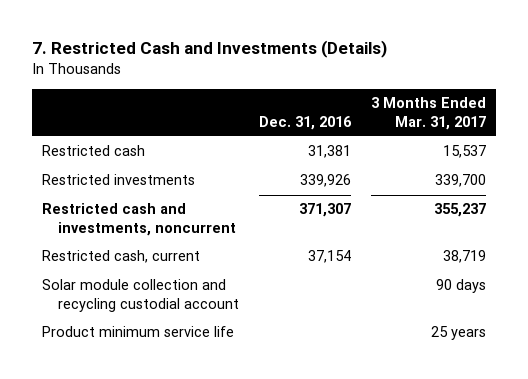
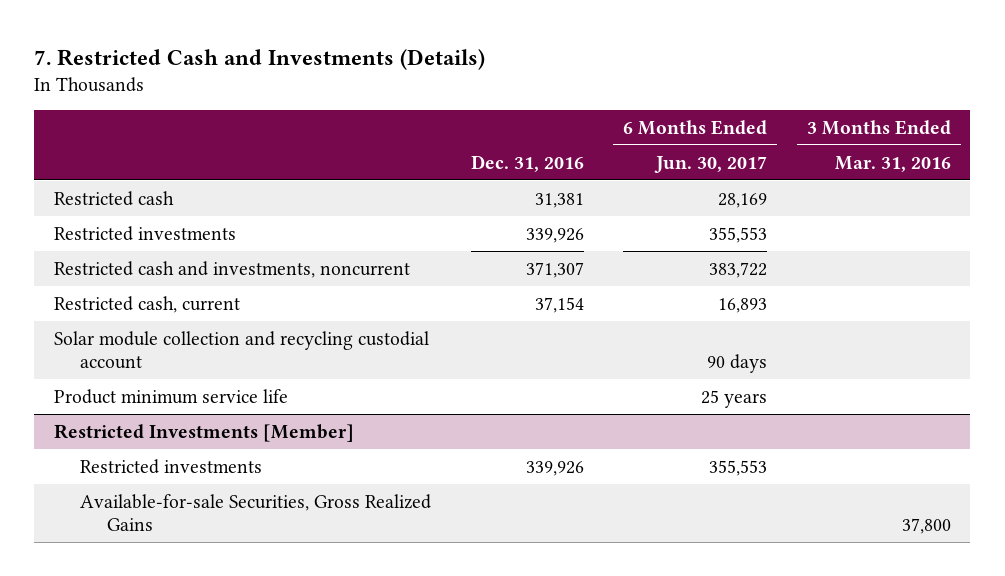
- | Dec. 31, 2016 | 3 Months Ended Mar. 31, 2017
+ | Dec. 31, 2016 | 6 Months Ended Jun. 30, 2017 | 3 Months Ended Mar. 31, 2016
+ Restricted Investments [Member]
+ Restricted investments | 339,926 | 355,553 |
+ Available-for-sale Securities, Gross Realized Gains | | | 37,800

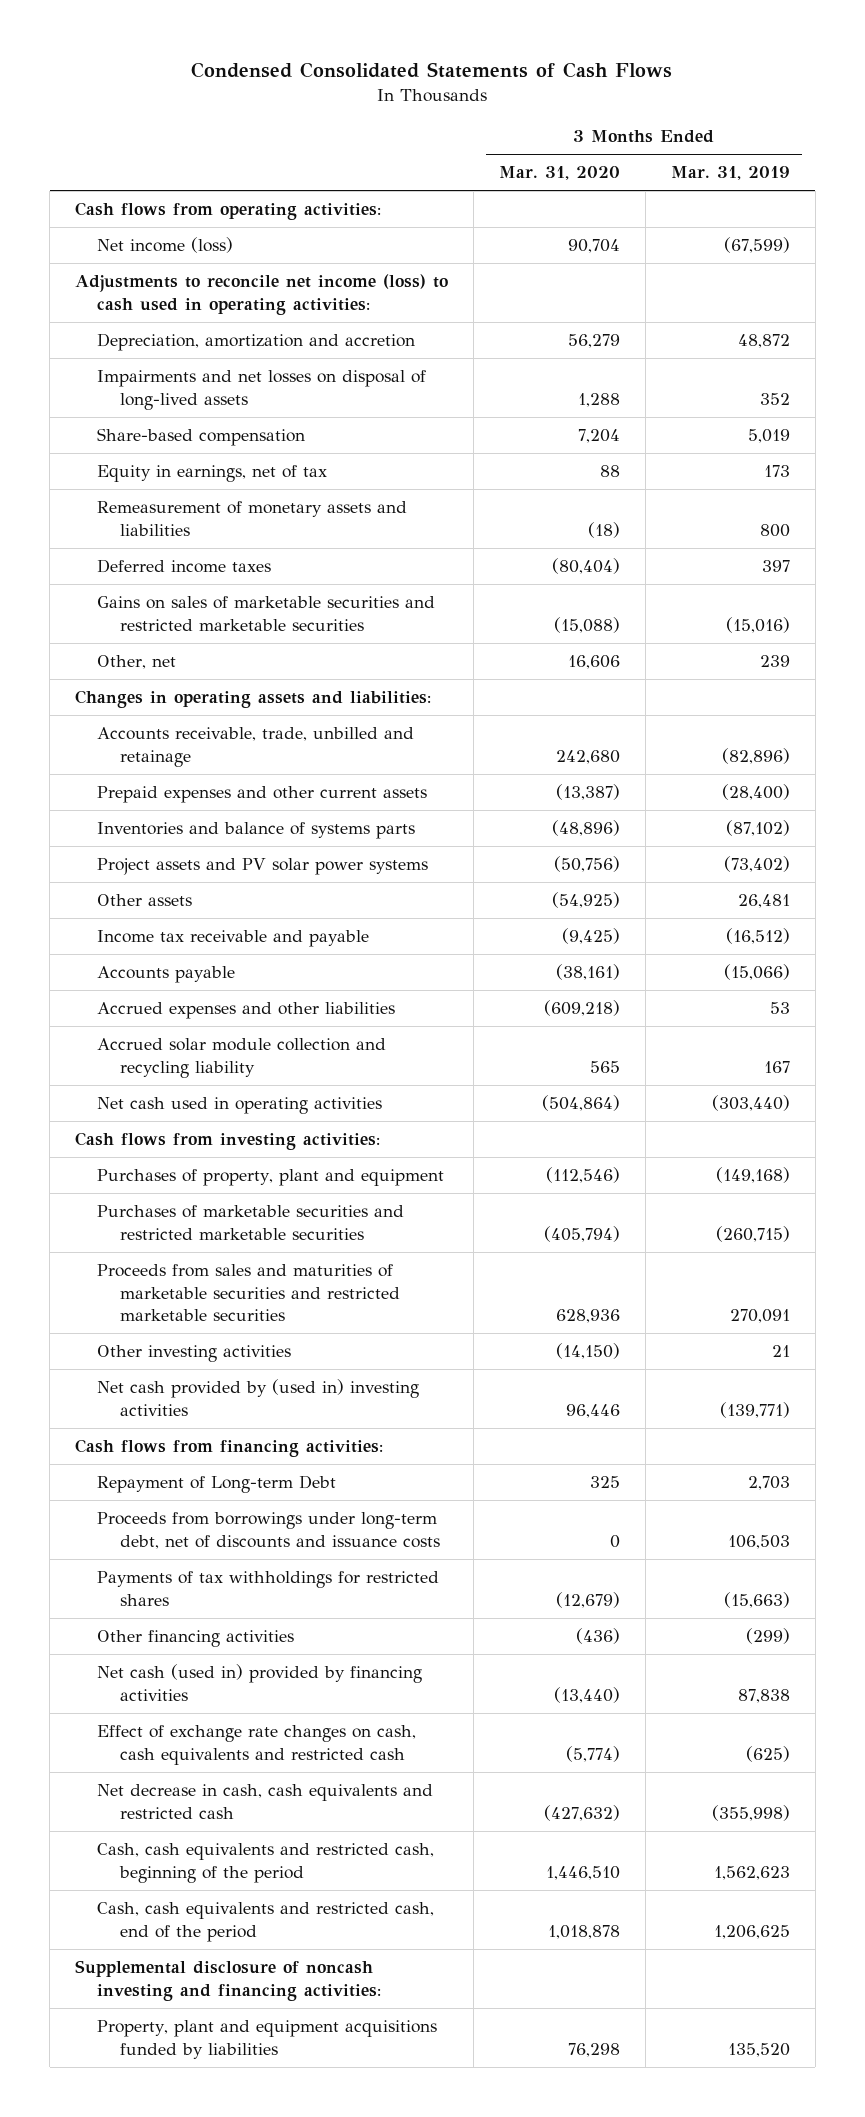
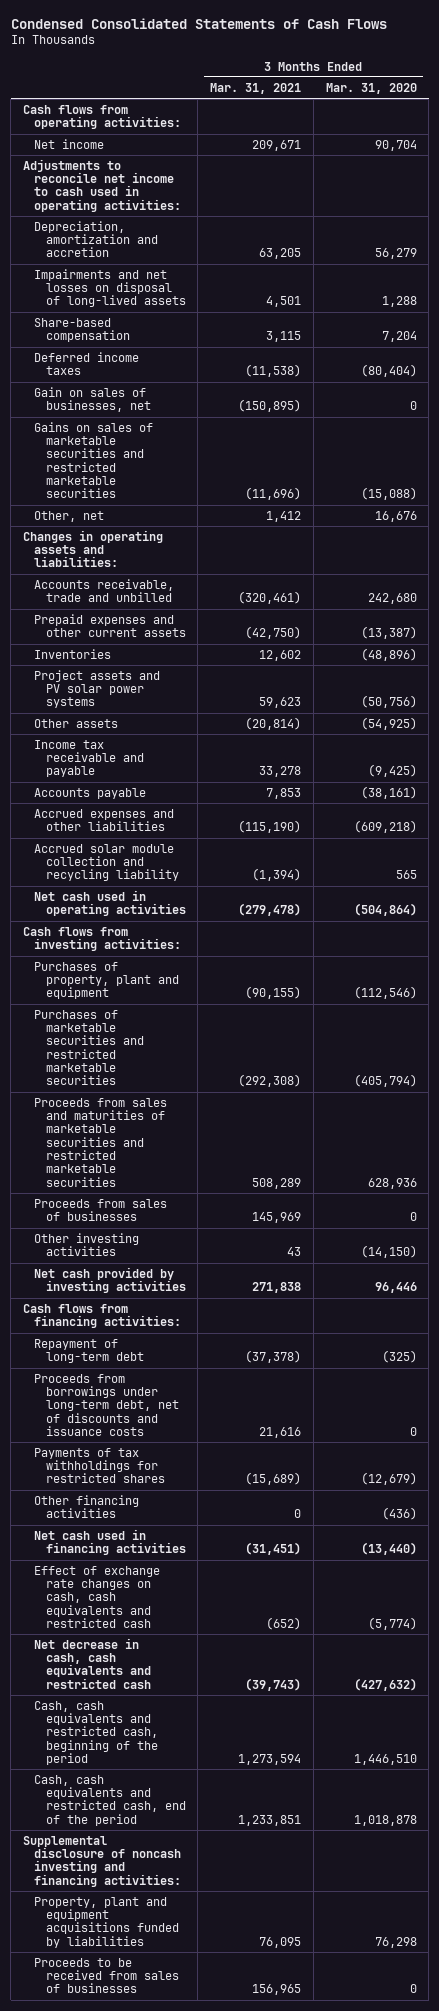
- | 3 Months Ended Mar. 31, 2020 | 3 Months Ended Mar. 31, 2019
+ | 3 Months Ended Mar. 31, 2021 | 3 Months Ended Mar. 31, 2020
- Net income (loss) | 90,704 | (67,599)
- Adjustments to reconcile net income (loss) to cash used in operating activities:
+ Net income | 209,671 | 90,704
+ Adjustments to reconcile net income to cash used in operating activities:
- Equity in earnings, net of tax | 88 | 173
- Remeasurement of monetary assets and liabilities | (18) | 800
+ Gain on sales of businesses, net | (150,895) | 0
- Other, net | 16,606 | 239
+ Other, net | 1,412 | 16,676
- Accounts receivable, trade, unbilled and retainage | 242,680 | (82,896)
+ Accounts receivable, trade and unbilled | (320,461) | 242,680
- Inventories and balance of systems parts | (48,896) | (87,102)
+ Inventories | 12,602 | (48,896)
+ Proceeds from sales of businesses | 145,969 | 0
- Net cash provided by (used in) investing activities | 96,446 | (139,771)
+ Net cash provided by investing activities | 271,838 | 96,446
- Repayment of Long-term Debt | 325 | 2,703
+ Repayment of long-term debt | (37,378) | (325)
- Net cash (used in) provided by financing activities | (13,440) | 87,838
+ Net cash used in financing activities | (31,451) | (13,440)
+ Proceeds to be received from sales of businesses | 156,965 | 0

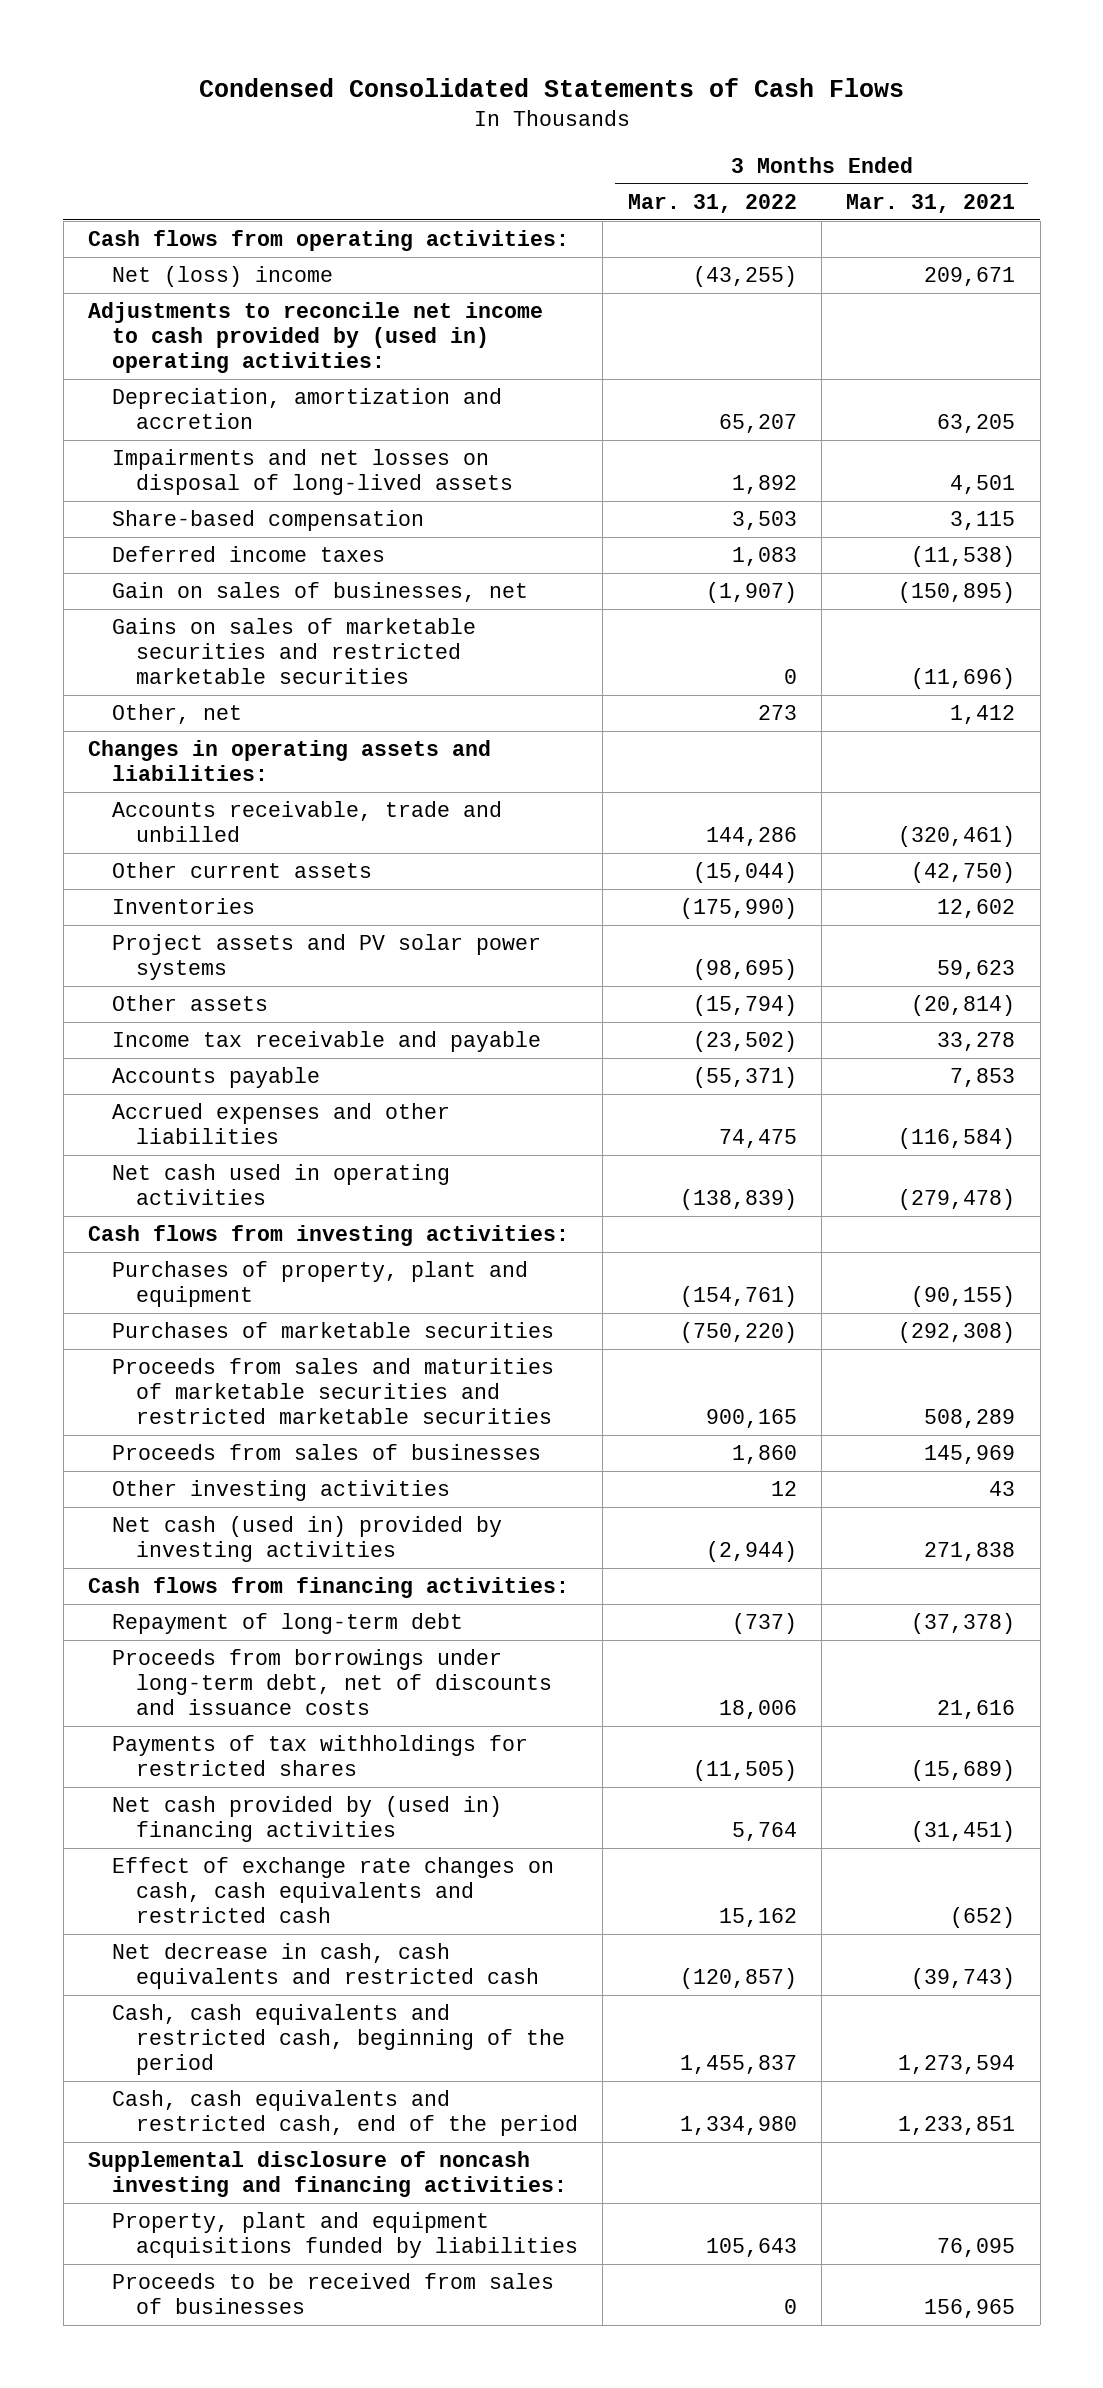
- | 3 Months Ended Mar. 31, 2021 | 3 Months Ended Mar. 31, 2020
+ | 3 Months Ended Mar. 31, 2022 | 3 Months Ended Mar. 31, 2021
- Net income | 209,671 | 90,704
- Adjustments to reconcile net income to cash used in operating activities:
+ Net (loss) income | (43,255) | 209,671
+ Adjustments to reconcile net income to cash provided by (used in) operating activities:
- Prepaid expenses and other current assets | (42,750) | (13,387)
+ Other current assets | (15,044) | (42,750)
- Accrued expenses and other liabilities | (115,190) | (609,218)
- Accrued solar module collection and recycling liability | (1,394) | 565
+ Accrued expenses and other liabilities | 74,475 | (116,584)
- Purchases of marketable securities and restricted marketable securities | (292,308) | (405,794)
+ Purchases of marketable securities | (750,220) | (292,308)
- Net cash provided by investing activities | 271,838 | 96,446
+ Net cash (used in) provided by investing activities | (2,944) | 271,838
- Other financing activities | 0 | (436)
- Net cash used in financing activities | (31,451) | (13,440)
+ Net cash provided by (used in) financing activities | 5,764 | (31,451)

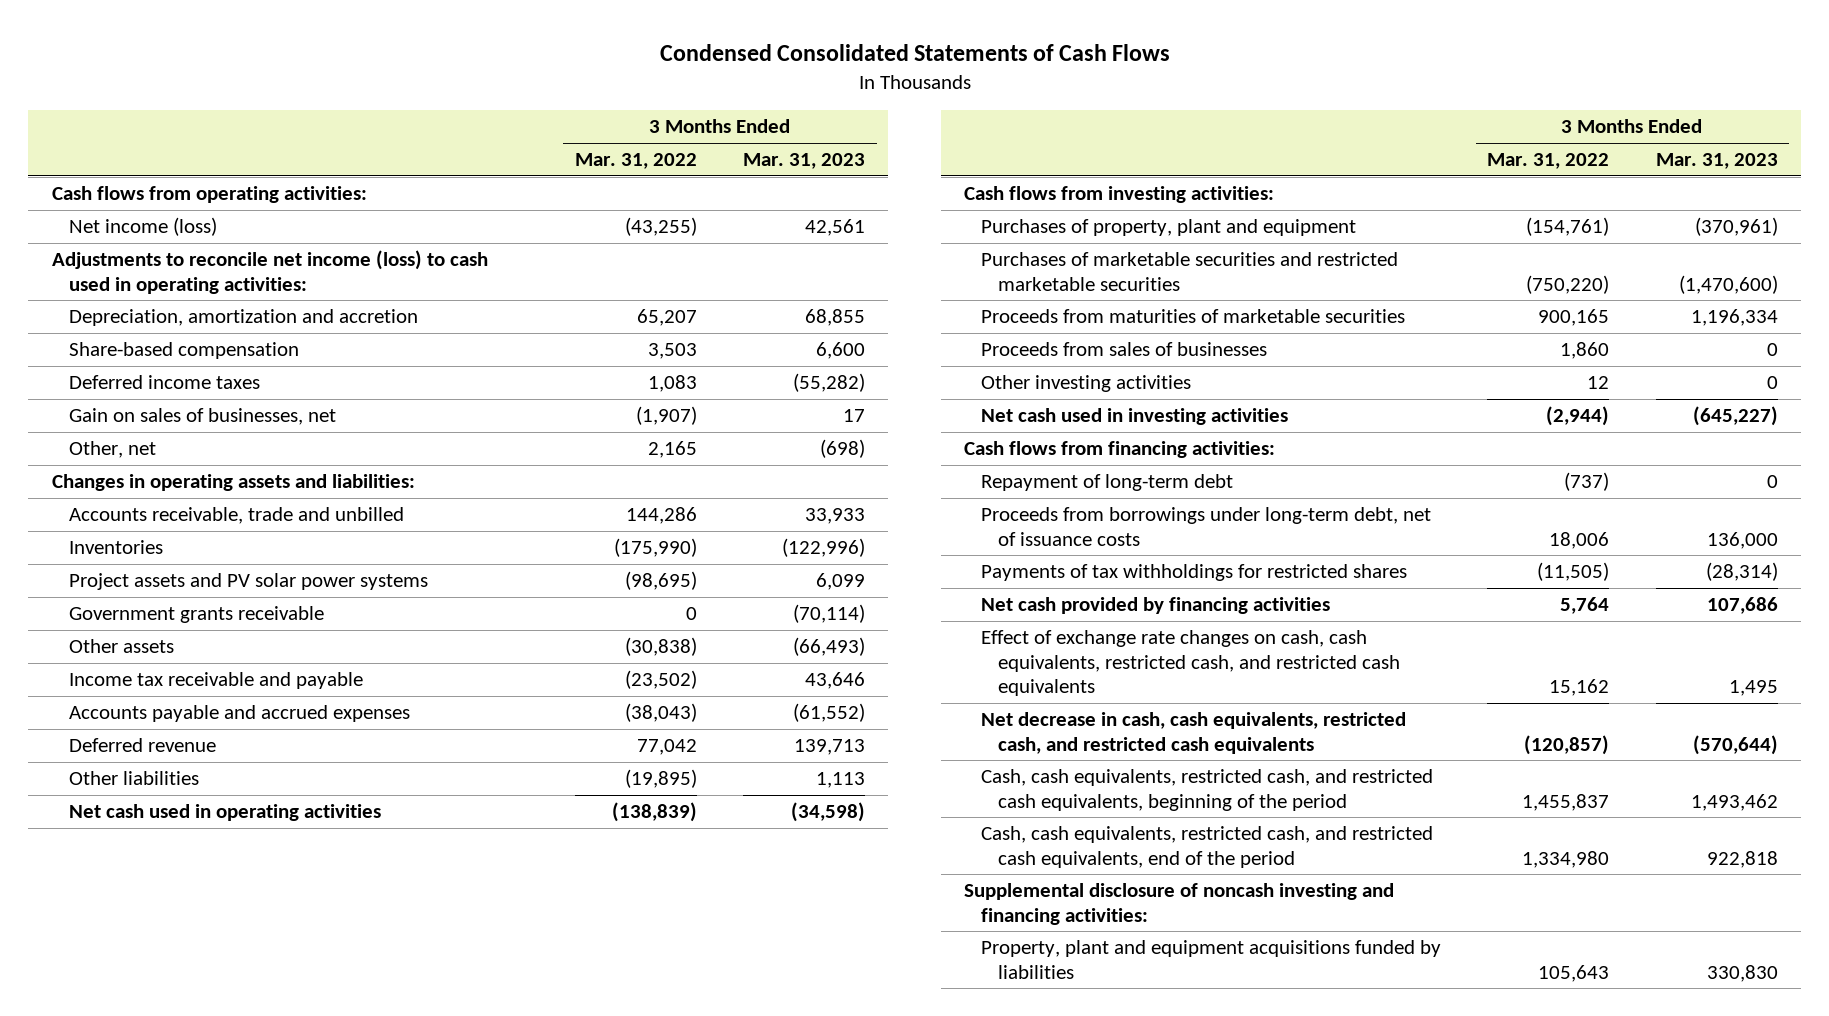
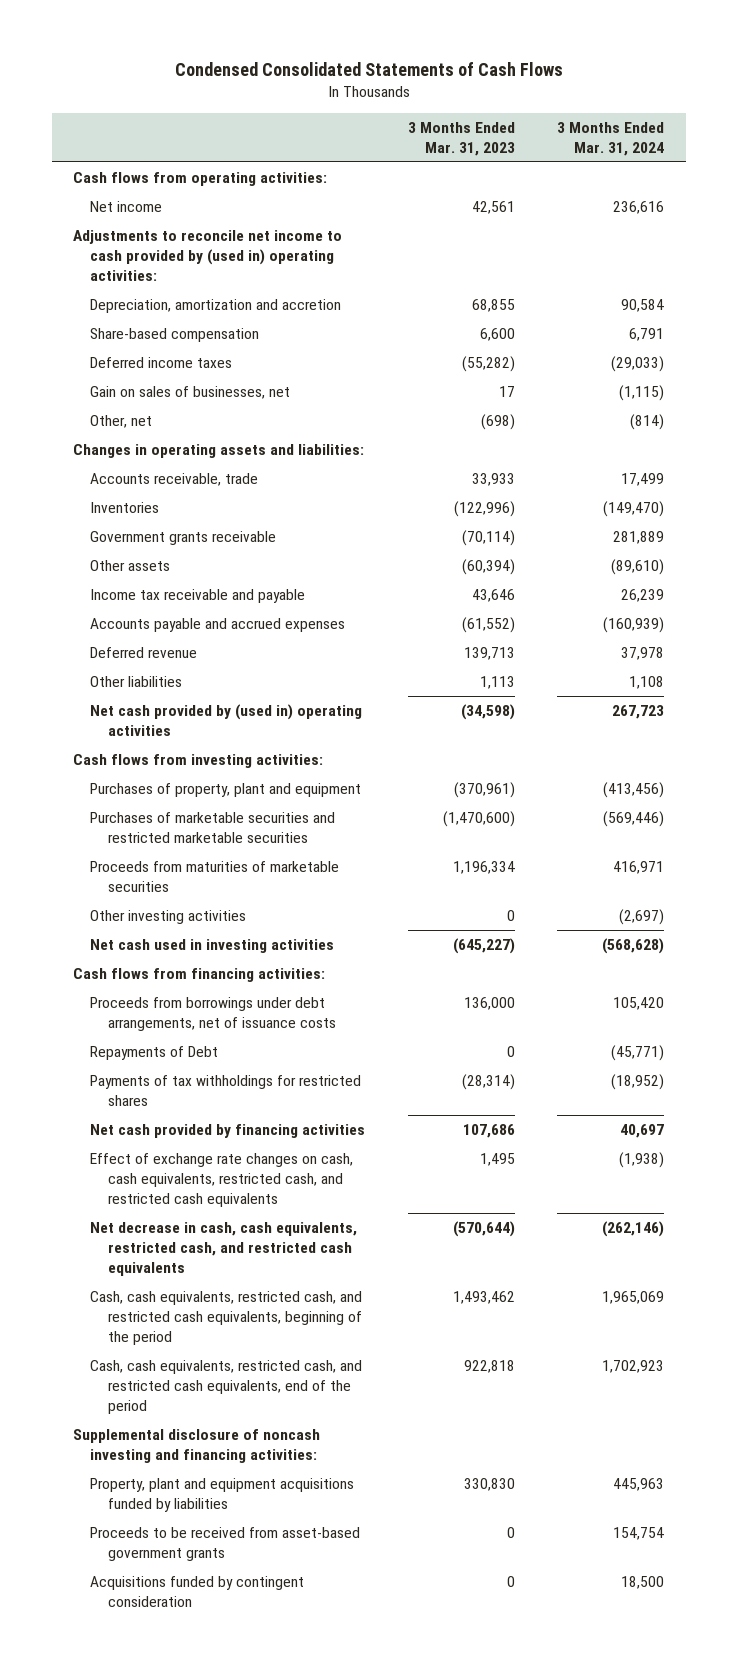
- | 3 Months Ended Mar. 31, 2022 | 3 Months Ended Mar. 31, 2023
+ | 3 Months Ended Mar. 31, 2023 | 3 Months Ended Mar. 31, 2024
- Net income (loss) | (43,255) | 42,561
- Adjustments to reconcile net income (loss) to cash used in operating activities:
+ Net income | 42,561 | 236,616
+ Adjustments to reconcile net income to cash provided by (used in) operating activities:
- Accounts receivable, trade and unbilled | 144,286 | 33,933
+ Accounts receivable, trade | 33,933 | 17,499
- Project assets and PV solar power systems | (98,695) | 6,099
- Other assets | (30,838) | (66,493)
+ Other assets | (60,394) | (89,610)
- Net cash used in operating activities | (138,839) | (34,598)
+ Net cash provided by (used in) operating activities | (34,598) | 267,723
- Proceeds from sales of businesses | 1,860 | 0
- Repayment of long-term debt | (737) | 0
- Proceeds from borrowings under long-term debt, net of issuance costs | 18,006 | 136,000
+ Proceeds from borrowings under debt arrangements, net of issuance costs | 136,000 | 105,420
+ Repayments of Debt | 0 | (45,771)
+ Proceeds to be received from asset-based government grants | 0 | 154,754
+ Acquisitions funded by contingent consideration | 0 | 18,500

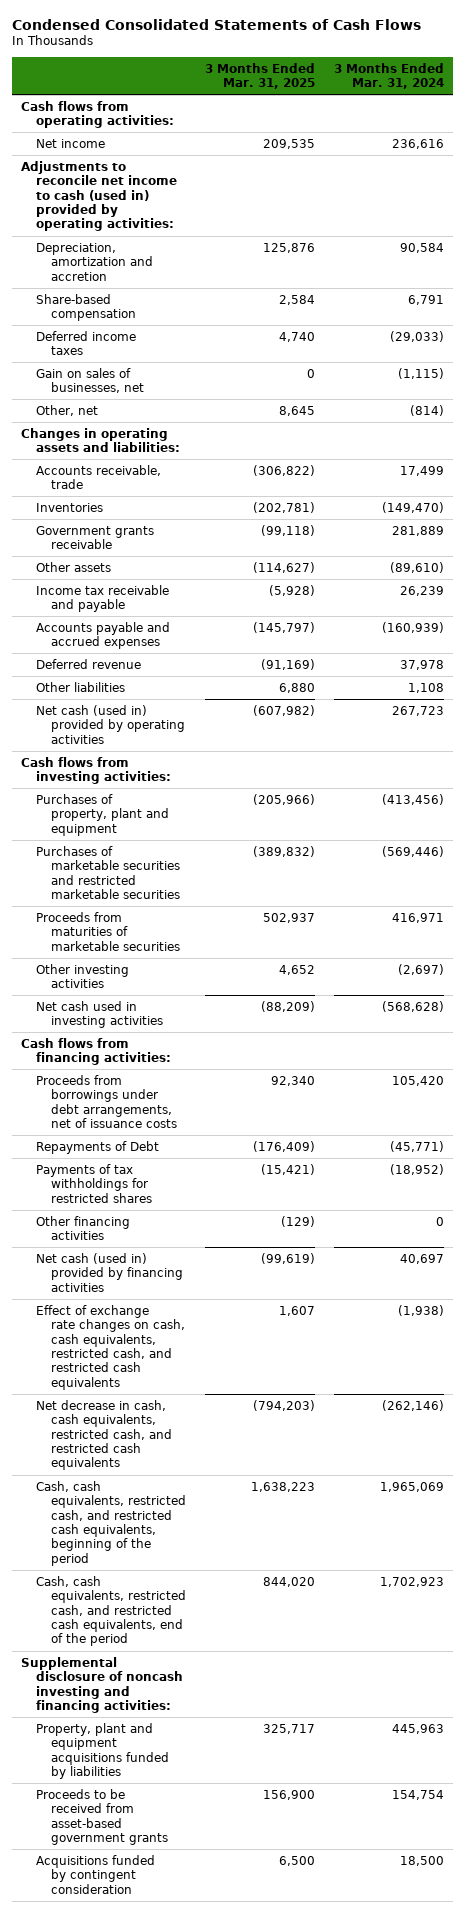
- | 3 Months Ended Mar. 31, 2023 | 3 Months Ended Mar. 31, 2024
+ | 3 Months Ended Mar. 31, 2025 | 3 Months Ended Mar. 31, 2024
- Adjustments to reconcile net income to cash provided by (used in) operating activities:
+ Adjustments to reconcile net income to cash (used in) provided by operating activities:
- Net cash provided by (used in) operating activities | (34,598) | 267,723
+ Net cash (used in) provided by operating activities | (607,982) | 267,723
- Net cash provided by financing activities | 107,686 | 40,697
+ Other financing activities | (129) | 0
+ Net cash (used in) provided by financing activities | (99,619) | 40,697

